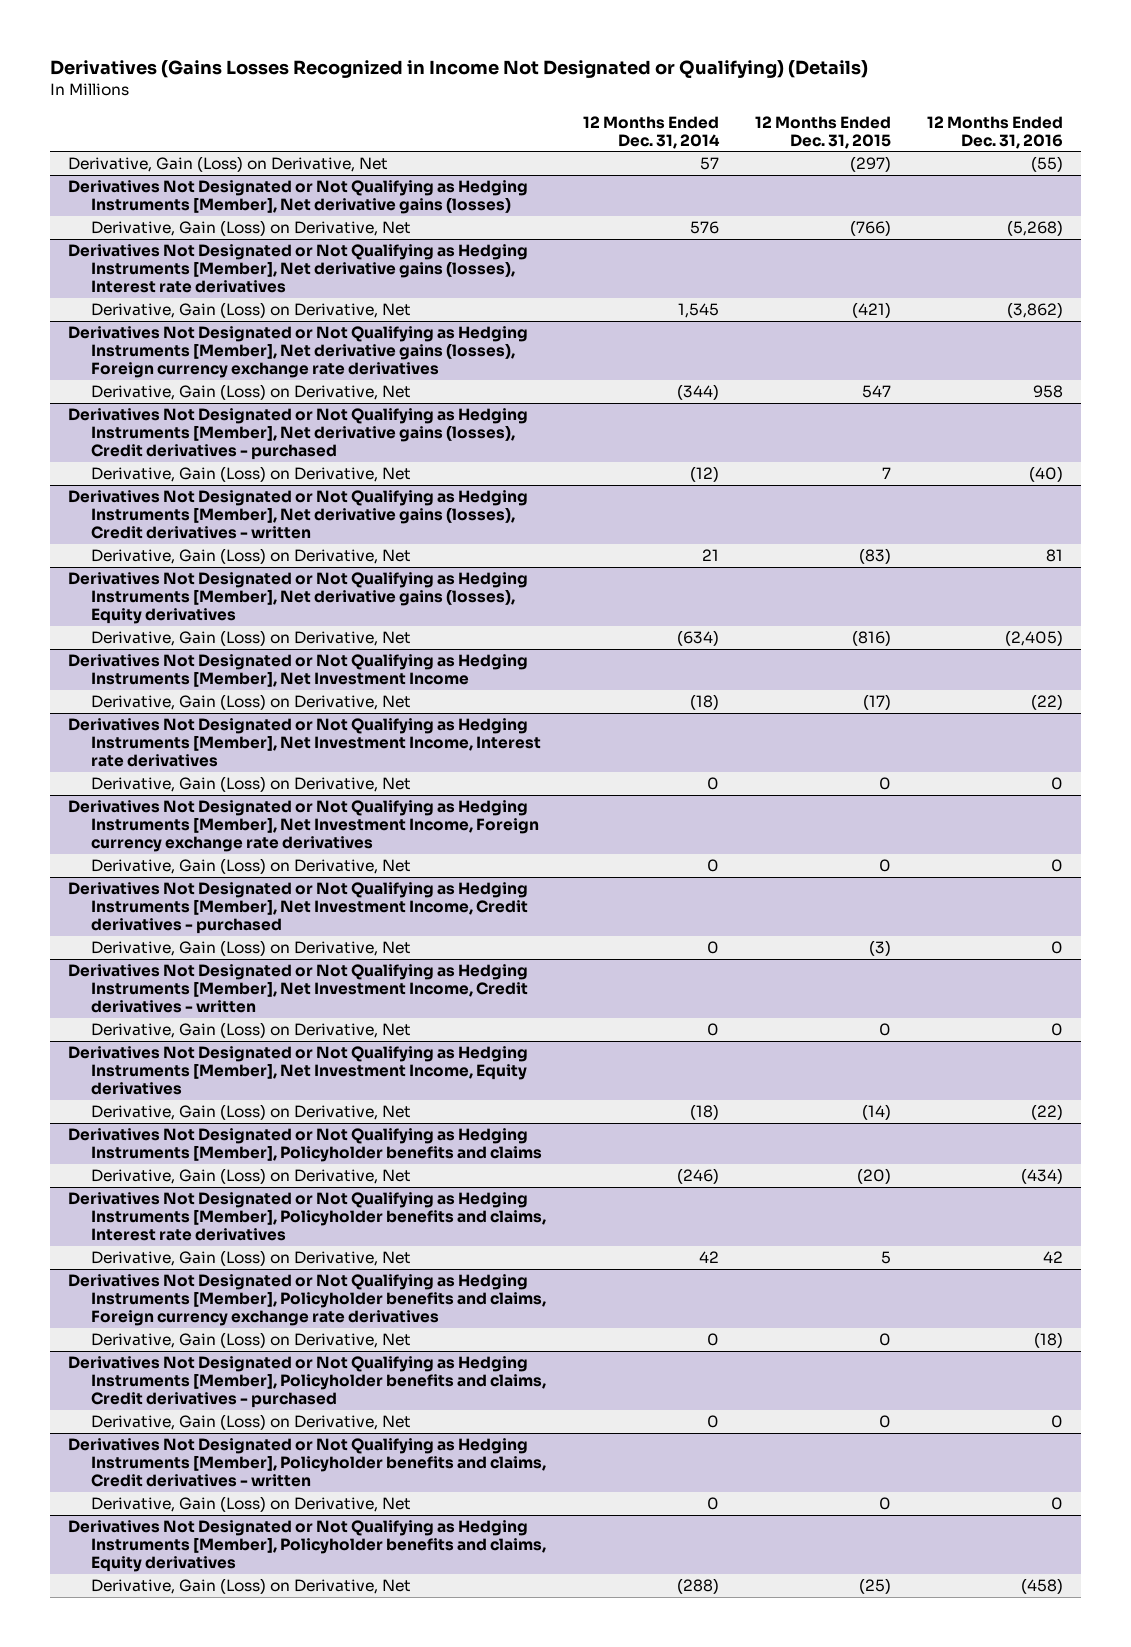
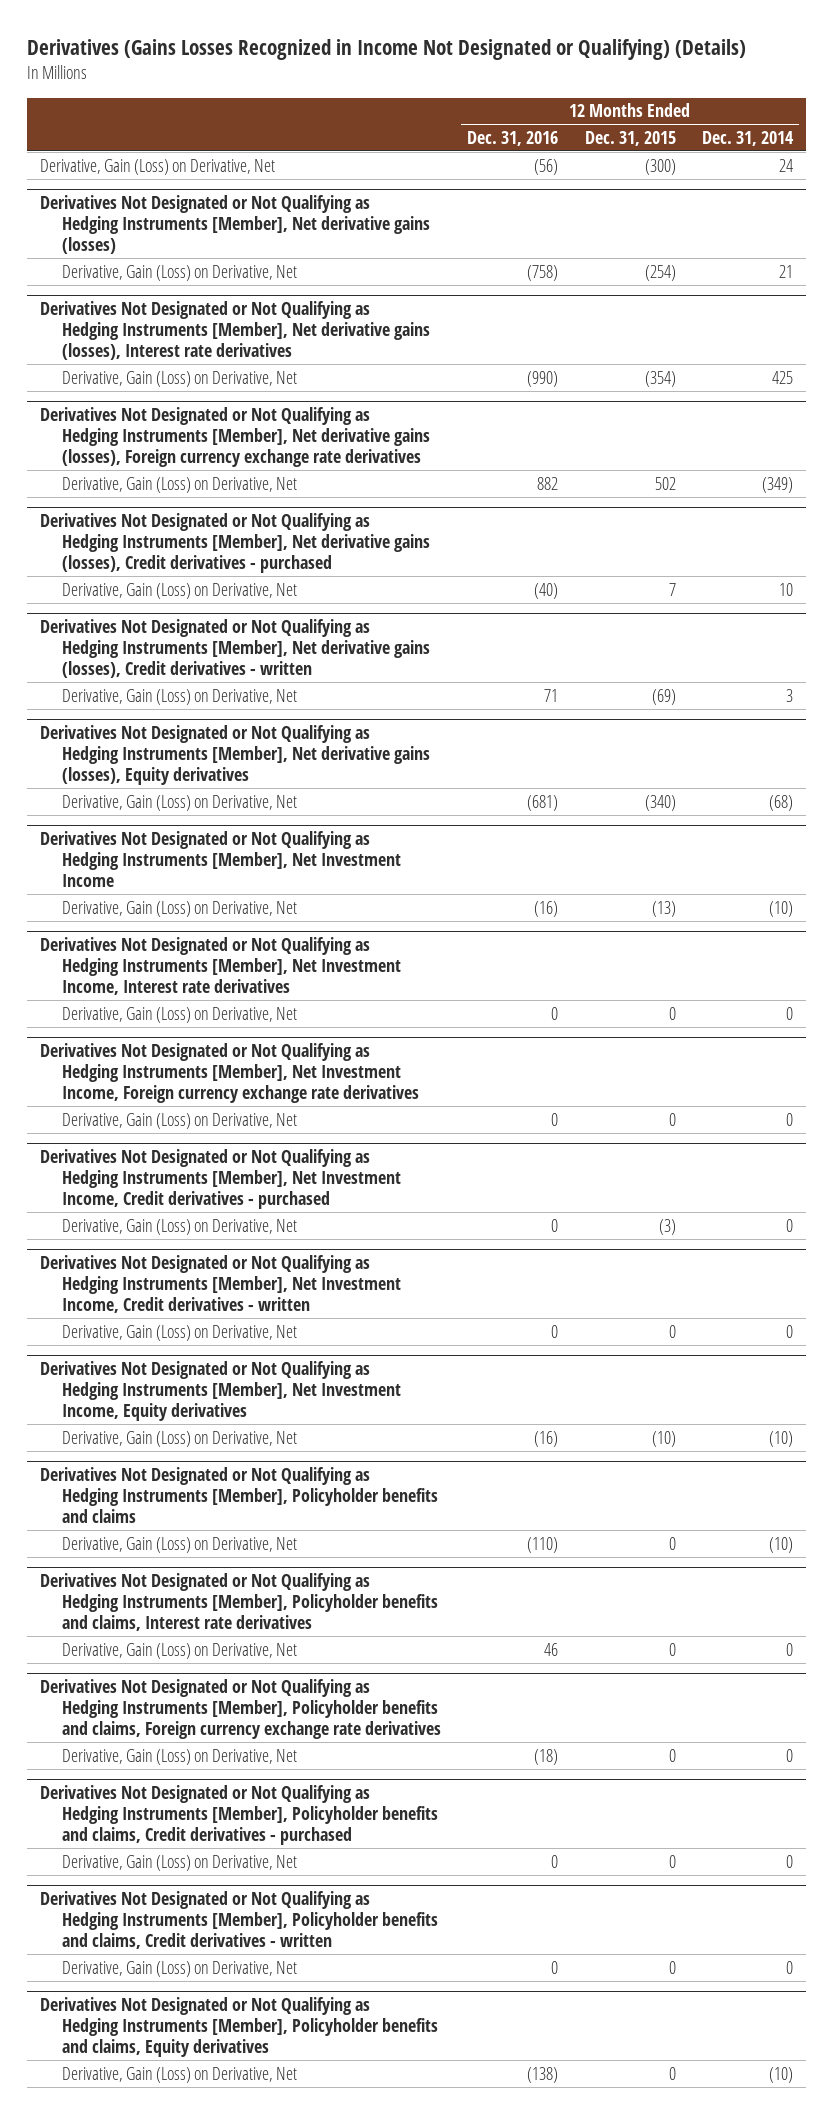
- | 12 Months Ended Dec. 31, 2014 | 12 Months Ended Dec. 31, 2015 | 12 Months Ended Dec. 31, 2016
+ | 12 Months Ended Dec. 31, 2016 | 12 Months Ended Dec. 31, 2015 | 12 Months Ended Dec. 31, 2014
- Derivative, Gain (Loss) on Derivative, Net | 57 | (297) | (55)
+ Derivative, Gain (Loss) on Derivative, Net | (56) | (300) | 24
@ Derivatives Not Designated or Not Qualifying as Hedging Instruments [Member], Net derivative gains (losses)
- Derivative, Gain (Loss) on Derivative, Net | 576 | (766) | (5,268)
+ Derivative, Gain (Loss) on Derivative, Net | (758) | (254) | 21
@ Derivatives Not Designated or Not Qualifying as Hedging Instruments [Member], Net derivative gains (losses), Interest rate derivatives
- Derivative, Gain (Loss) on Derivative, Net | 1,545 | (421) | (3,862)
+ Derivative, Gain (Loss) on Derivative, Net | (990) | (354) | 425
@ Derivatives Not Designated or Not Qualifying as Hedging Instruments [Member], Net derivative gains (losses), Foreign currency exchange rate derivatives
- Derivative, Gain (Loss) on Derivative, Net | (344) | 547 | 958
+ Derivative, Gain (Loss) on Derivative, Net | 882 | 502 | (349)
@ Derivatives Not Designated or Not Qualifying as Hedging Instruments [Member], Net derivative gains (losses), Credit derivatives - purchased
- Derivative, Gain (Loss) on Derivative, Net | (12) | 7 | (40)
+ Derivative, Gain (Loss) on Derivative, Net | (40) | 7 | 10
@ Derivatives Not Designated or Not Qualifying as Hedging Instruments [Member], Net derivative gains (losses), Credit derivatives - written
- Derivative, Gain (Loss) on Derivative, Net | 21 | (83) | 81
+ Derivative, Gain (Loss) on Derivative, Net | 71 | (69) | 3
@ Derivatives Not Designated or Not Qualifying as Hedging Instruments [Member], Net derivative gains (losses), Equity derivatives
- Derivative, Gain (Loss) on Derivative, Net | (634) | (816) | (2,405)
+ Derivative, Gain (Loss) on Derivative, Net | (681) | (340) | (68)
@ Derivatives Not Designated or Not Qualifying as Hedging Instruments [Member], Net Investment Income
- Derivative, Gain (Loss) on Derivative, Net | (18) | (17) | (22)
+ Derivative, Gain (Loss) on Derivative, Net | (16) | (13) | (10)
@ Derivatives Not Designated or Not Qualifying as Hedging Instruments [Member], Net Investment Income, Equity derivatives
- Derivative, Gain (Loss) on Derivative, Net | (18) | (14) | (22)
+ Derivative, Gain (Loss) on Derivative, Net | (16) | (10) | (10)
@ Derivatives Not Designated or Not Qualifying as Hedging Instruments [Member], Policyholder benefits and claims
- Derivative, Gain (Loss) on Derivative, Net | (246) | (20) | (434)
+ Derivative, Gain (Loss) on Derivative, Net | (110) | 0 | (10)
@ Derivatives Not Designated or Not Qualifying as Hedging Instruments [Member], Policyholder benefits and claims, Interest rate derivatives
- Derivative, Gain (Loss) on Derivative, Net | 42 | 5 | 42
+ Derivative, Gain (Loss) on Derivative, Net | 46 | 0 | 0
@ Derivatives Not Designated or Not Qualifying as Hedging Instruments [Member], Policyholder benefits and claims, Equity derivatives
- Derivative, Gain (Loss) on Derivative, Net | (288) | (25) | (458)
+ Derivative, Gain (Loss) on Derivative, Net | (138) | 0 | (10)

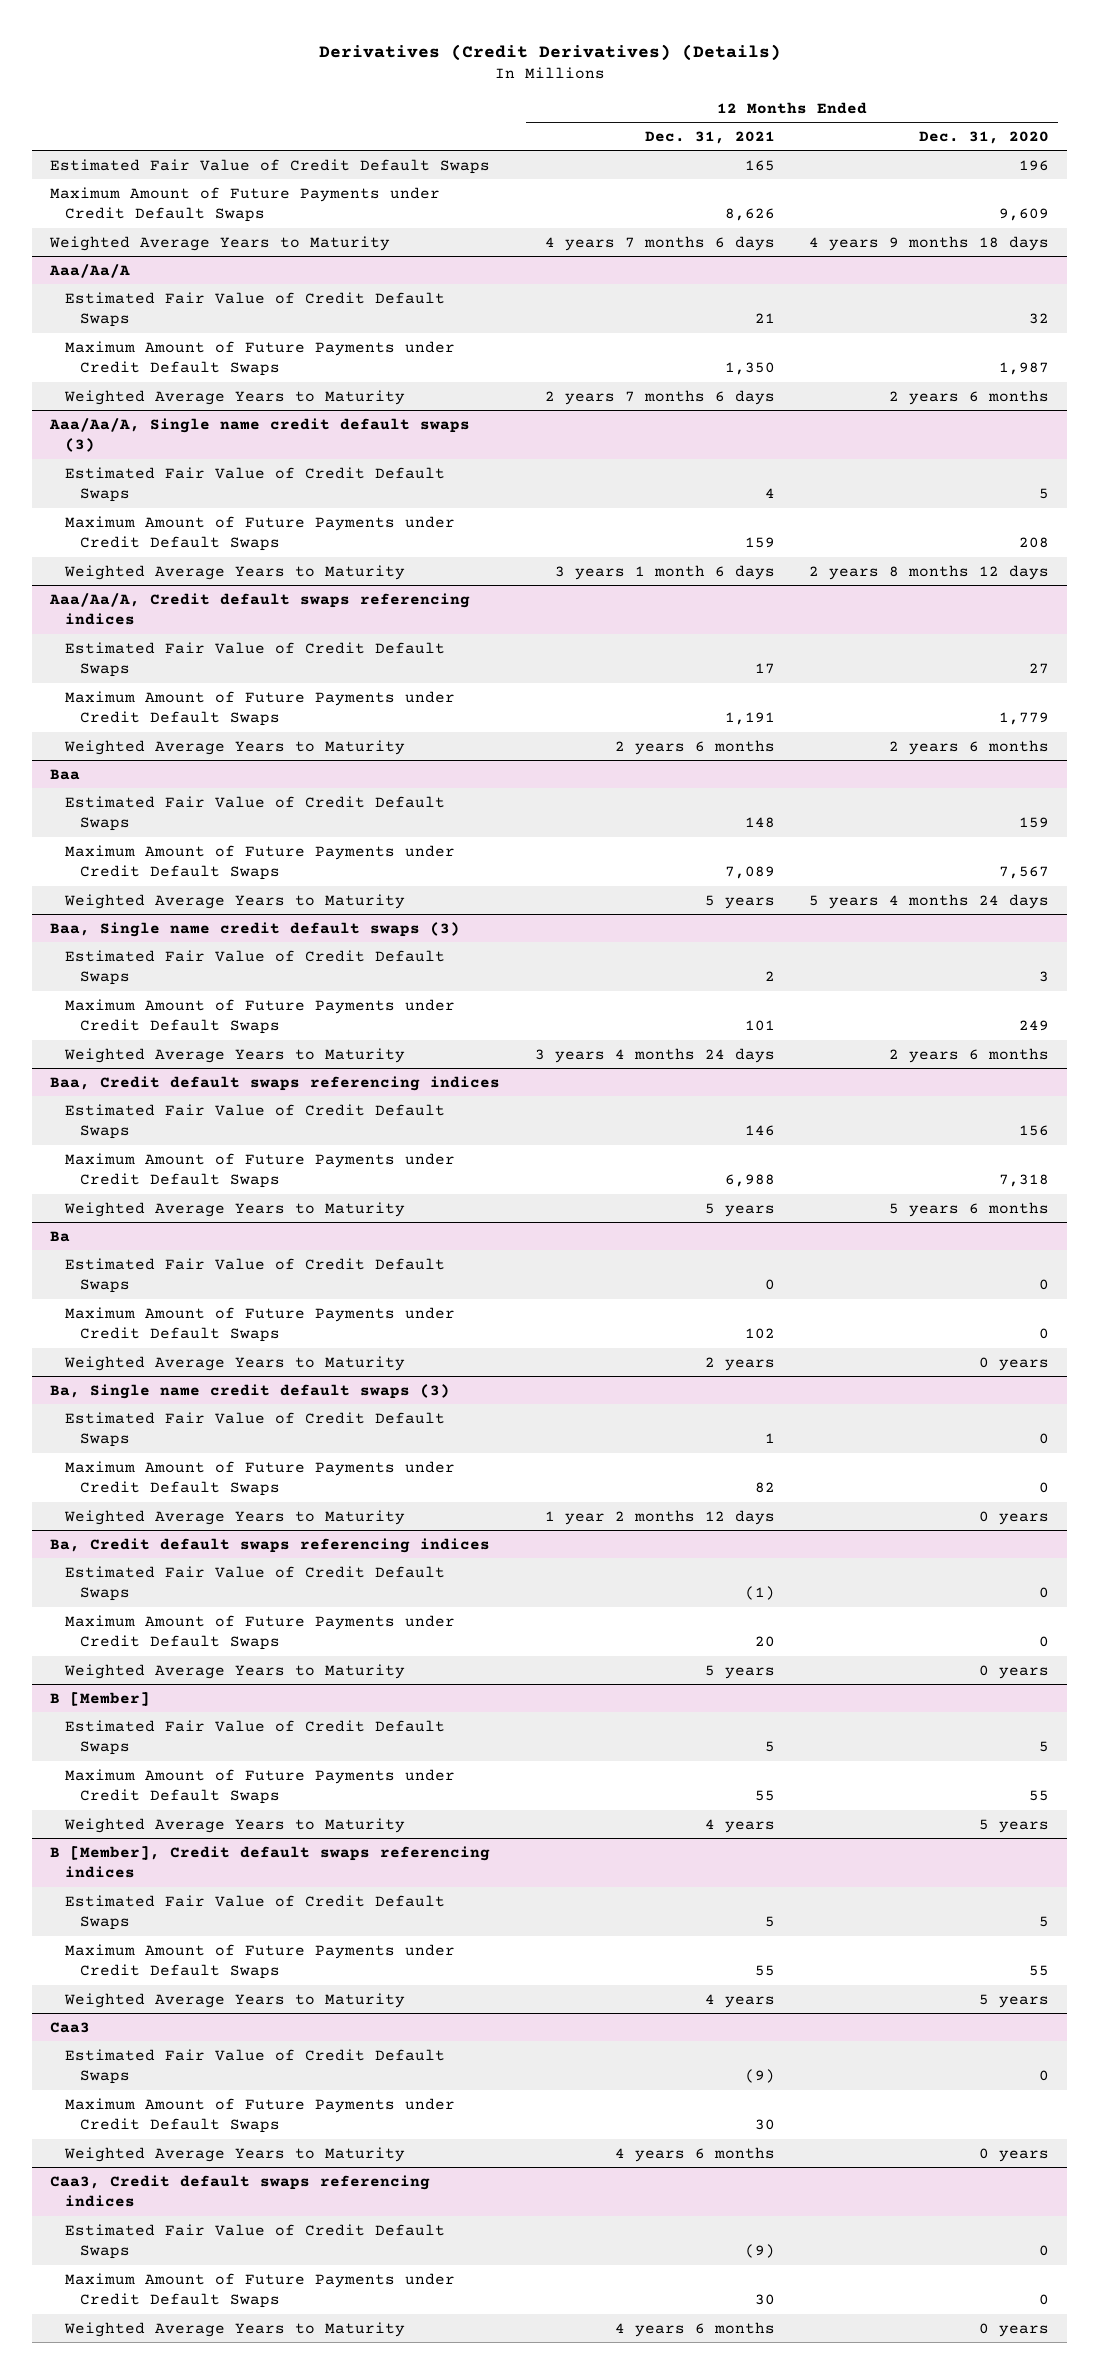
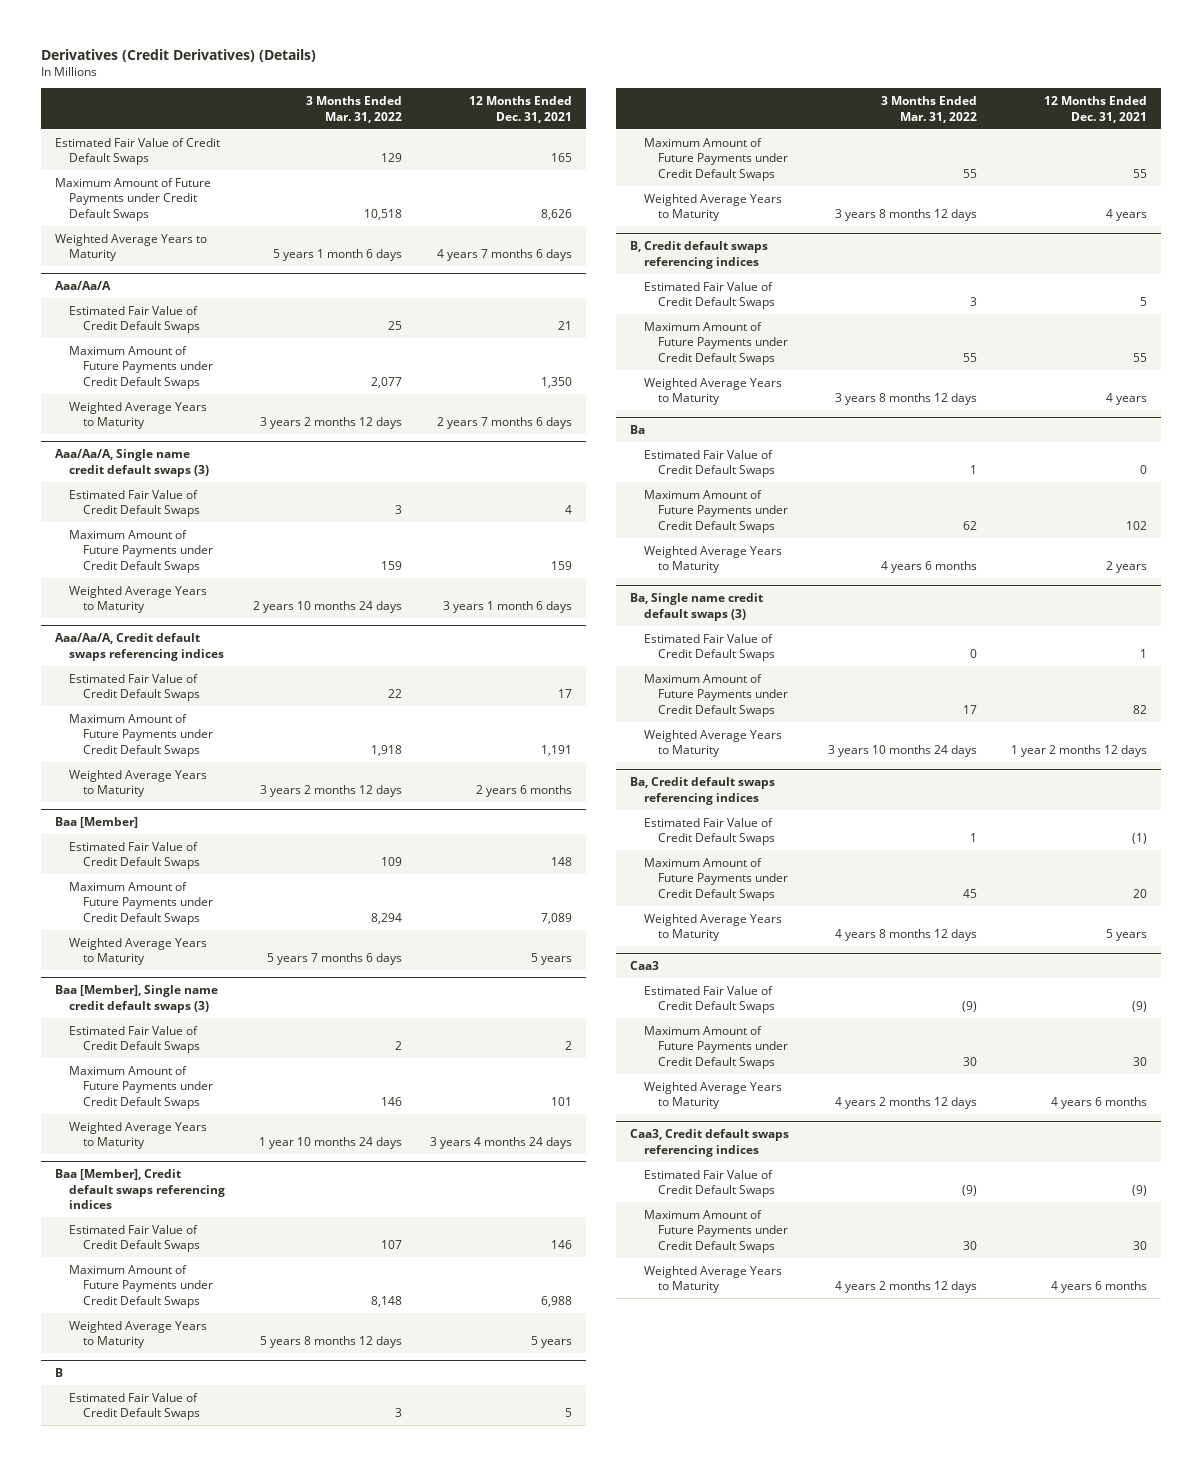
- | 12 Months Ended Dec. 31, 2021 | 12 Months Ended Dec. 31, 2020
+ | 3 Months Ended Mar. 31, 2022 | 12 Months Ended Dec. 31, 2021
- Baa
+ Baa [Member]
- Baa, Single name credit default swaps (3)
+ Baa [Member], Single name credit default swaps (3)
- Baa, Credit default swaps referencing indices
+ Baa [Member], Credit default swaps referencing indices
+ B
+ Estimated Fair Value of Credit Default Swaps | 3 | 5
+ Maximum Amount of Future Payments under Credit Default Swaps | 55 | 55
+ Weighted Average Years to Maturity | 3 years 8 months 12 days | 4 years
+ B, Credit default swaps referencing indices
+ Estimated Fair Value of Credit Default Swaps | 3 | 5
+ Maximum Amount of Future Payments under Credit Default Swaps | 55 | 55
+ Weighted Average Years to Maturity | 3 years 8 months 12 days | 4 years
- B [Member]
- Estimated Fair Value of Credit Default Swaps | 5 | 5
- Maximum Amount of Future Payments under Credit Default Swaps | 55 | 55
- Weighted Average Years to Maturity | 4 years | 5 years
- B [Member], Credit default swaps referencing indices
- Estimated Fair Value of Credit Default Swaps | 5 | 5
- Maximum Amount of Future Payments under Credit Default Swaps | 55 | 55
- Weighted Average Years to Maturity | 4 years | 5 years

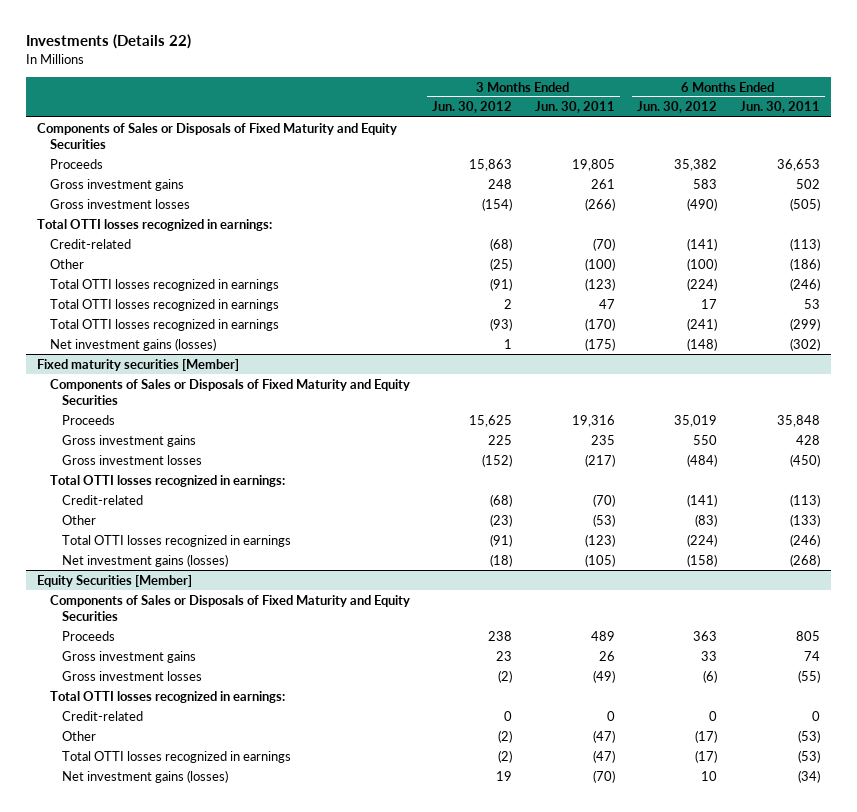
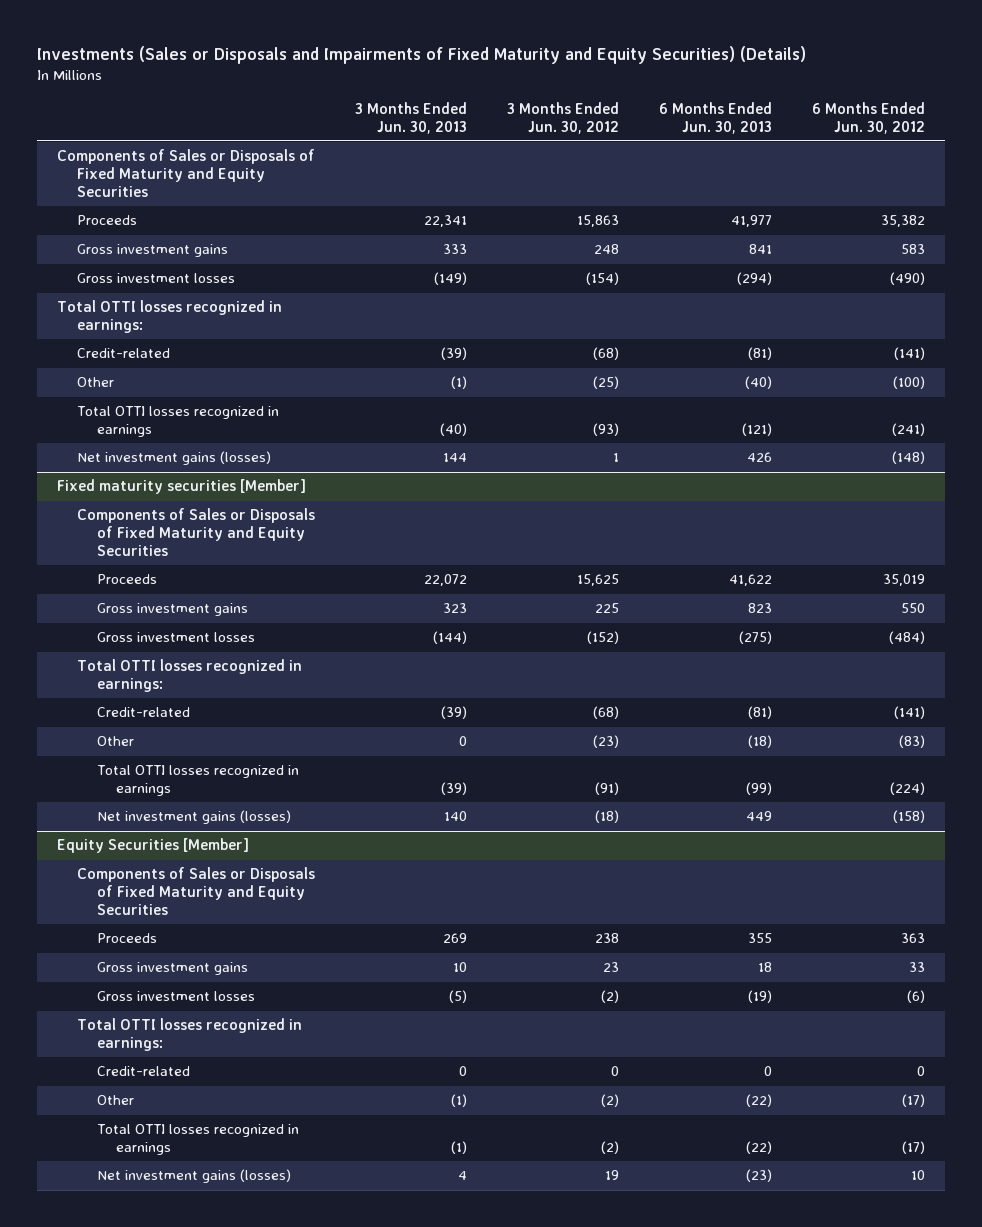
- Investments (Details 22)
+ Investments (Sales or Disposals and Impairments of Fixed Maturity and Equity Securities) (Details)
- | 3 Months Ended Jun. 30, 2012 | 3 Months Ended Jun. 30, 2011 | 6 Months Ended Jun. 30, 2012 | 6 Months Ended Jun. 30, 2011
+ | 3 Months Ended Jun. 30, 2013 | 3 Months Ended Jun. 30, 2012 | 6 Months Ended Jun. 30, 2013 | 6 Months Ended Jun. 30, 2012
- Total OTTI losses recognized in earnings | (91) | (123) | (224) | (246)
- Total OTTI losses recognized in earnings | 2 | 47 | 17 | 53

